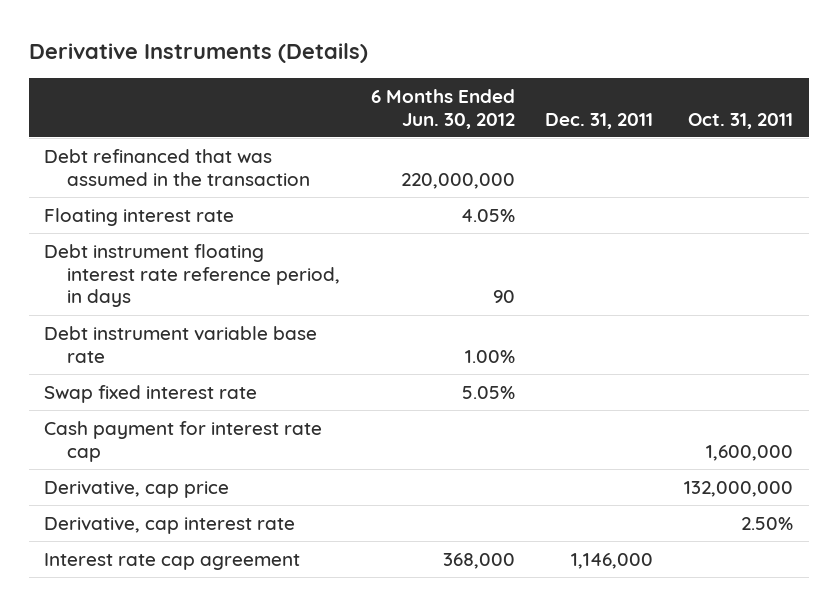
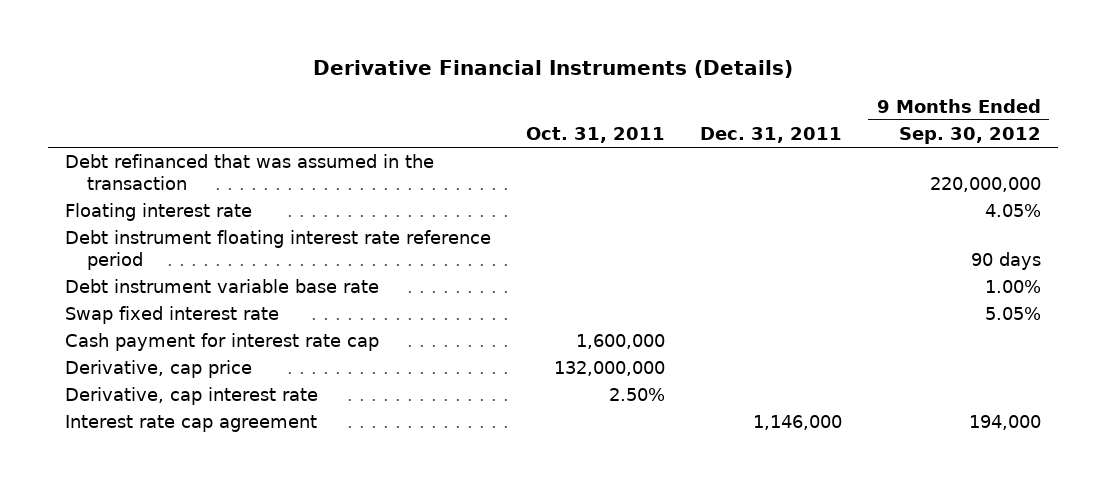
- Derivative Instruments (Details)
+ Derivative Financial Instruments (Details)
- | 6 Months Ended Jun. 30, 2012 | Dec. 31, 2011 | Oct. 31, 2011
+ | Oct. 31, 2011 | Dec. 31, 2011 | 9 Months Ended Sep. 30, 2012
- Debt instrument floating interest rate reference period, in days | 90 | |
+ Debt instrument floating interest rate reference period | | | 90 days

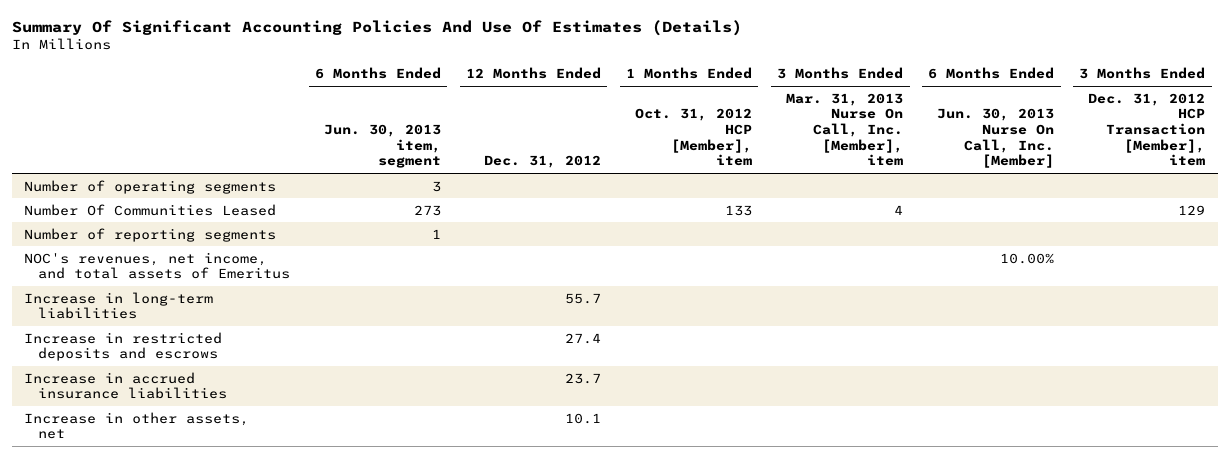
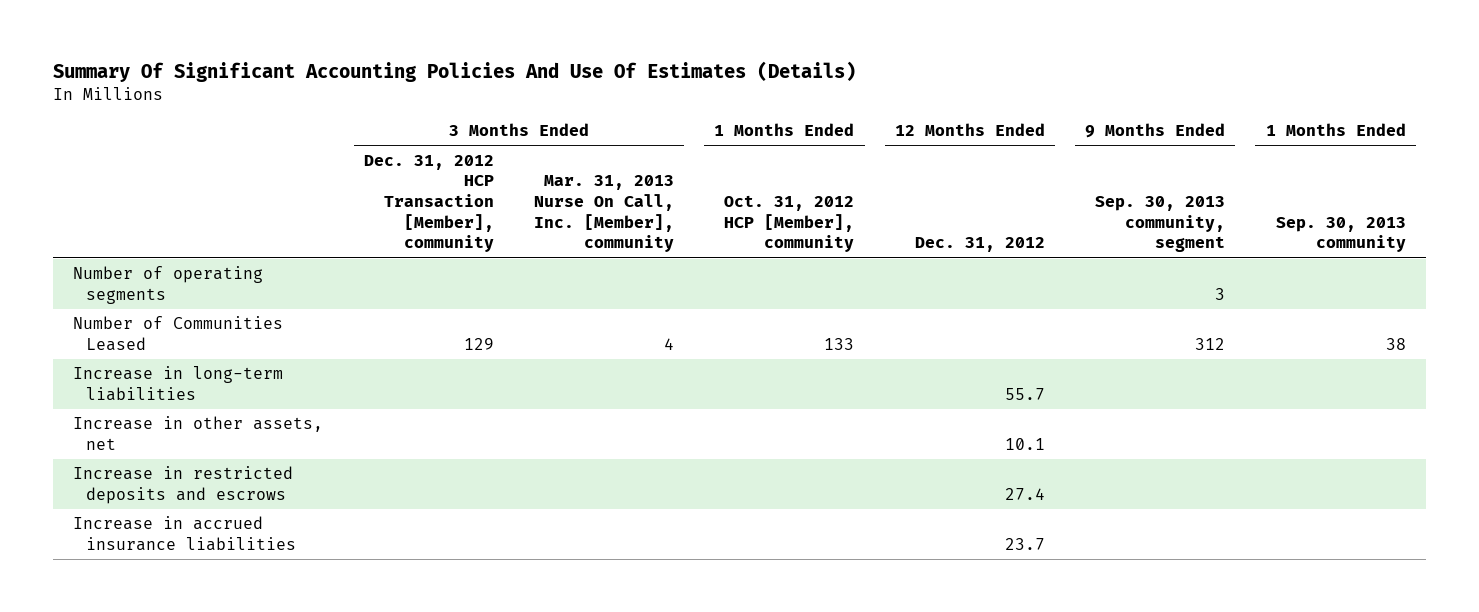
- | 6 Months Ended Jun. 30, 2013 item, segment | 12 Months Ended Dec. 31, 2012 | 1 Months Ended Oct. 31, 2012 HCP [Member], item | 3 Months Ended Mar. 31, 2013 Nurse On Call, Inc. [Member], item | 6 Months Ended Jun. 30, 2013 Nurse On Call, Inc. [Member] | 3 Months Ended Dec. 31, 2012 HCP Transaction [Member], item
+ | 3 Months Ended Dec. 31, 2012 HCP Transaction [Member], community | 3 Months Ended Mar. 31, 2013 Nurse On Call, Inc. [Member], community | 1 Months Ended Oct. 31, 2012 HCP [Member], community | 12 Months Ended Dec. 31, 2012 | 9 Months Ended Sep. 30, 2013 community, segment | 1 Months Ended Sep. 30, 2013 community
- Number Of Communities Leased | 273 | | 133 | 4 | | 129
- Number of reporting segments | 1 | | | | |
- NOC's revenues, net income, and total assets of Emeritus | | | | | 10.00% |
+ Number of Communities Leased | 129 | 4 | 133 | | 312 | 38
moved up: Increase in other assets, net | | | | 10.1 | |

